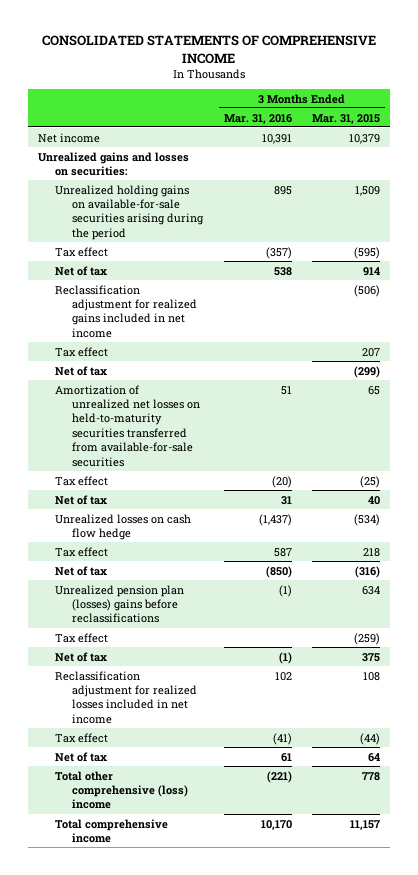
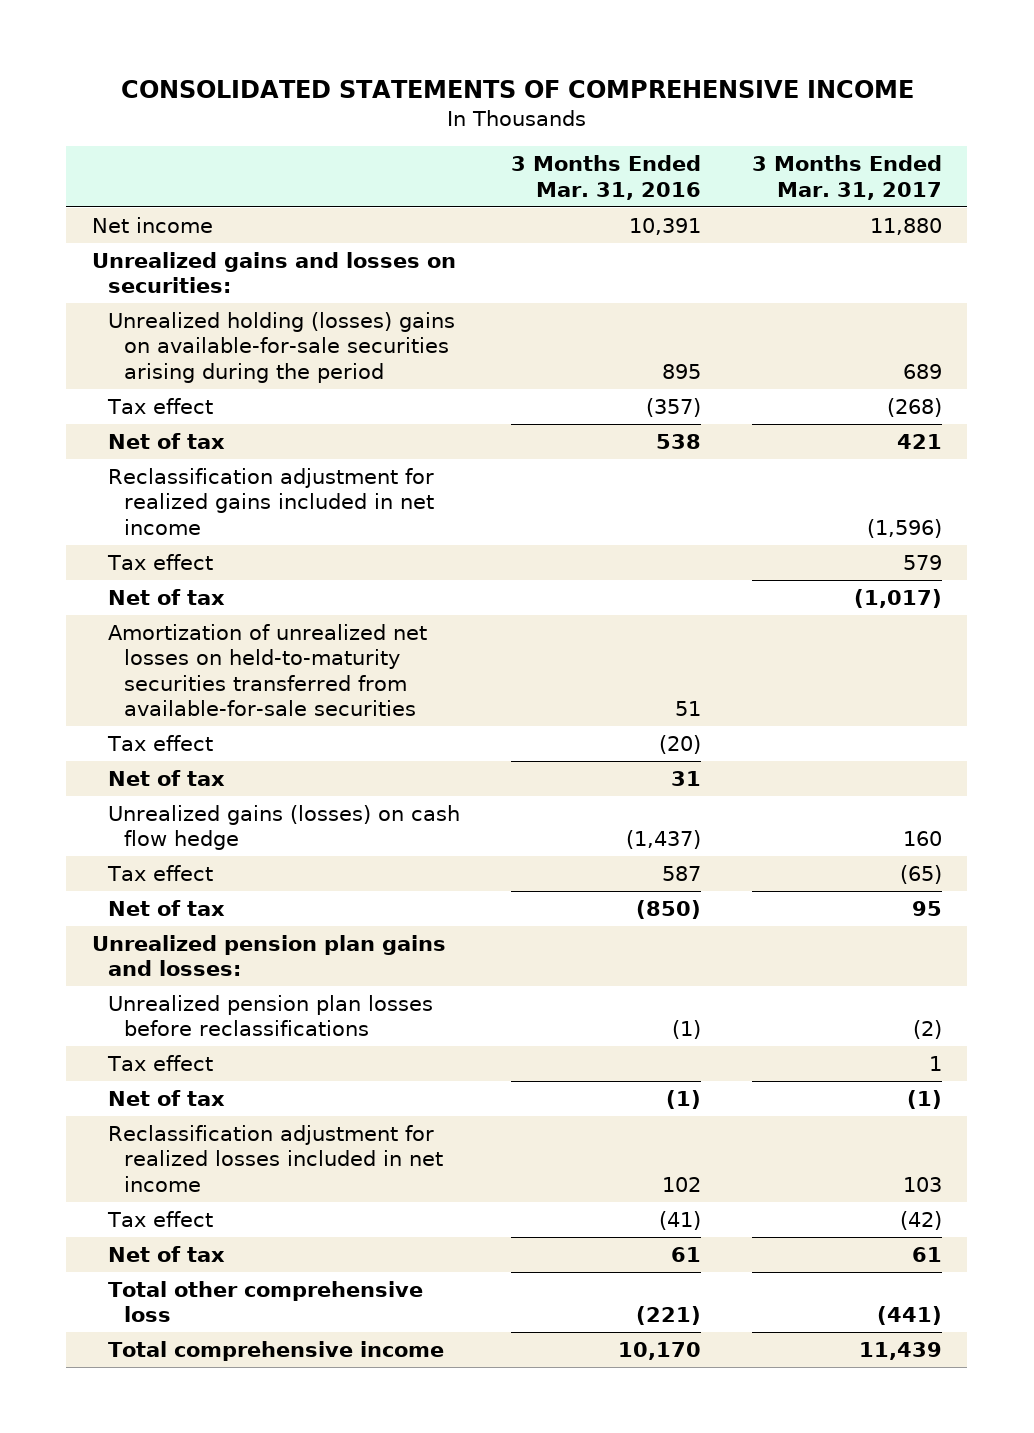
- | 3 Months Ended Mar. 31, 2016 | 3 Months Ended Mar. 31, 2015
+ | 3 Months Ended Mar. 31, 2016 | 3 Months Ended Mar. 31, 2017
- Unrealized holding gains on available-for-sale securities arising during the period | 895 | 1,509
+ Unrealized holding (losses) gains on available-for-sale securities arising during the period | 895 | 689
- Unrealized losses on cash flow hedge | (1,437) | (534)
+ Unrealized gains (losses) on cash flow hedge | (1,437) | 160
- Unrealized pension plan (losses) gains before reclassifications | (1) | 634
+ Unrealized pension plan gains and losses:
+ Unrealized pension plan losses before reclassifications | (1) | (2)
- Total other comprehensive (loss) income | (221) | 778
+ Total other comprehensive loss | (221) | (441)

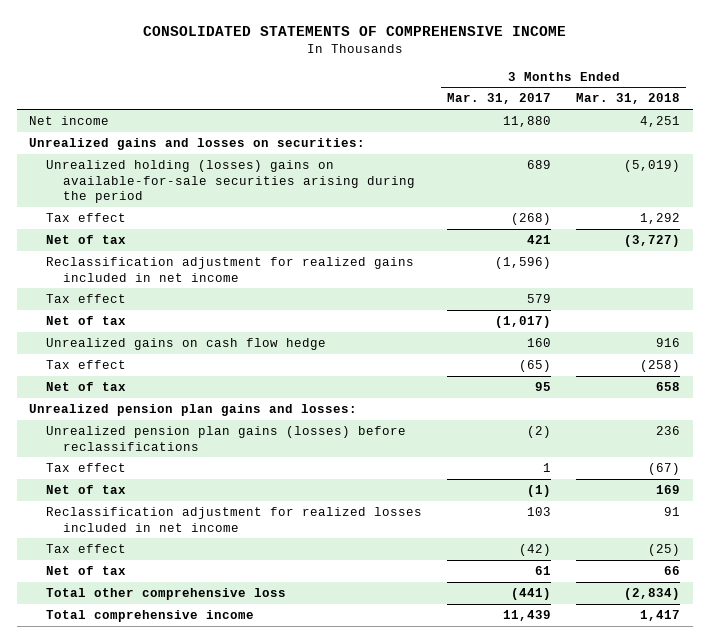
- | 3 Months Ended Mar. 31, 2016 | 3 Months Ended Mar. 31, 2017
+ | 3 Months Ended Mar. 31, 2017 | 3 Months Ended Mar. 31, 2018
- Amortization of unrealized net losses on held-to-maturity securities transferred from available-for-sale securities | 51 |
- Tax effect | (20) |
- Net of tax | 31 |
- Unrealized gains (losses) on cash flow hedge | (1,437) | 160
+ Unrealized gains on cash flow hedge | 160 | 916
- Unrealized pension plan losses before reclassifications | (1) | (2)
+ Unrealized pension plan gains (losses) before reclassifications | (2) | 236

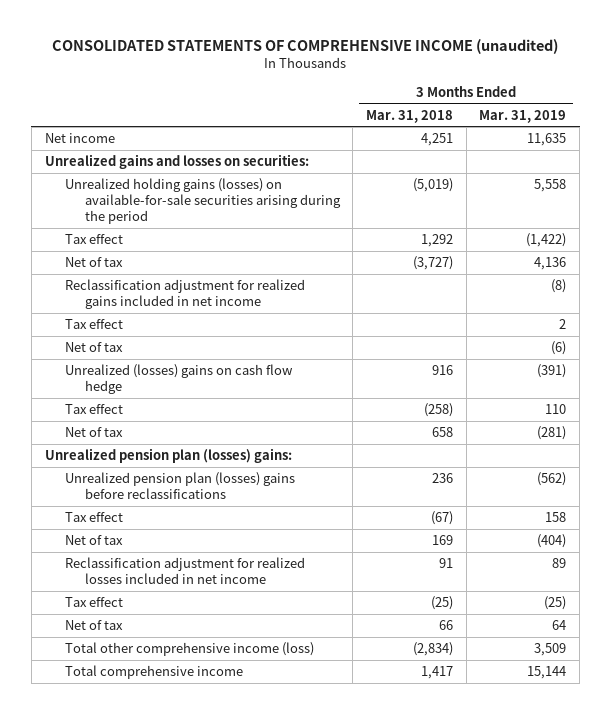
- CONSOLIDATED STATEMENTS OF COMPREHENSIVE INCOME
+ CONSOLIDATED STATEMENTS OF COMPREHENSIVE INCOME (unaudited)
- | 3 Months Ended Mar. 31, 2017 | 3 Months Ended Mar. 31, 2018
+ | 3 Months Ended Mar. 31, 2018 | 3 Months Ended Mar. 31, 2019
- Unrealized holding (losses) gains on available-for-sale securities arising during the period | 689 | (5,019)
+ Unrealized holding gains (losses) on available-for-sale securities arising during the period | (5,019) | 5,558
- Unrealized gains on cash flow hedge | 160 | 916
+ Unrealized (losses) gains on cash flow hedge | 916 | (391)
- Unrealized pension plan gains and losses:
- Unrealized pension plan gains (losses) before reclassifications | (2) | 236
+ Unrealized pension plan (losses) gains:
+ Unrealized pension plan (losses) gains before reclassifications | 236 | (562)
- Total other comprehensive loss | (441) | (2,834)
+ Total other comprehensive income (loss) | (2,834) | 3,509

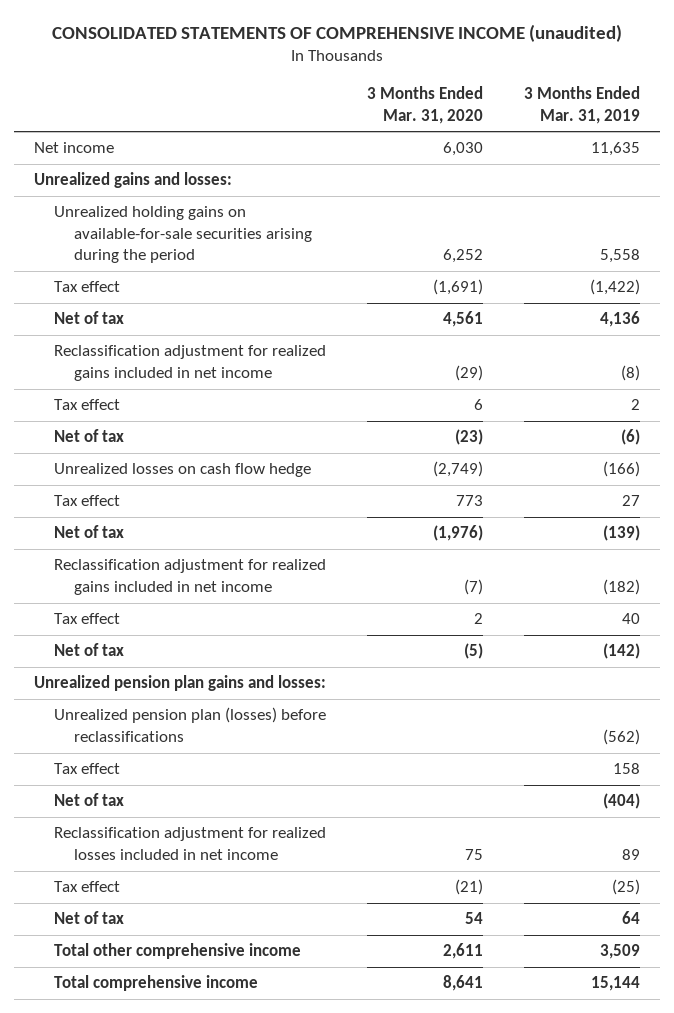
- | 3 Months Ended Mar. 31, 2018 | 3 Months Ended Mar. 31, 2019
+ | 3 Months Ended Mar. 31, 2020 | 3 Months Ended Mar. 31, 2019
- Unrealized gains and losses on securities:
- Unrealized holding gains (losses) on available-for-sale securities arising during the period | (5,019) | 5,558
+ Unrealized gains and losses:
+ Unrealized holding gains on available-for-sale securities arising during the period | 6,252 | 5,558
- Unrealized (losses) gains on cash flow hedge | 916 | (391)
- Tax effect | (258) | 110
- Net of tax | 658 | (281)
- Unrealized pension plan (losses) gains:
- Unrealized pension plan (losses) gains before reclassifications | 236 | (562)
+ Unrealized losses on cash flow hedge | (2,749) | (166)
+ Tax effect | 773 | 27
+ Net of tax | (1,976) | (139)
+ Reclassification adjustment for realized gains included in net income | (7) | (182)
+ Tax effect | 2 | 40
+ Net of tax | (5) | (142)
+ Unrealized pension plan gains and losses:
+ Unrealized pension plan (losses) before reclassifications | | (562)
- Total other comprehensive income (loss) | (2,834) | 3,509
+ Total other comprehensive income | 2,611 | 3,509

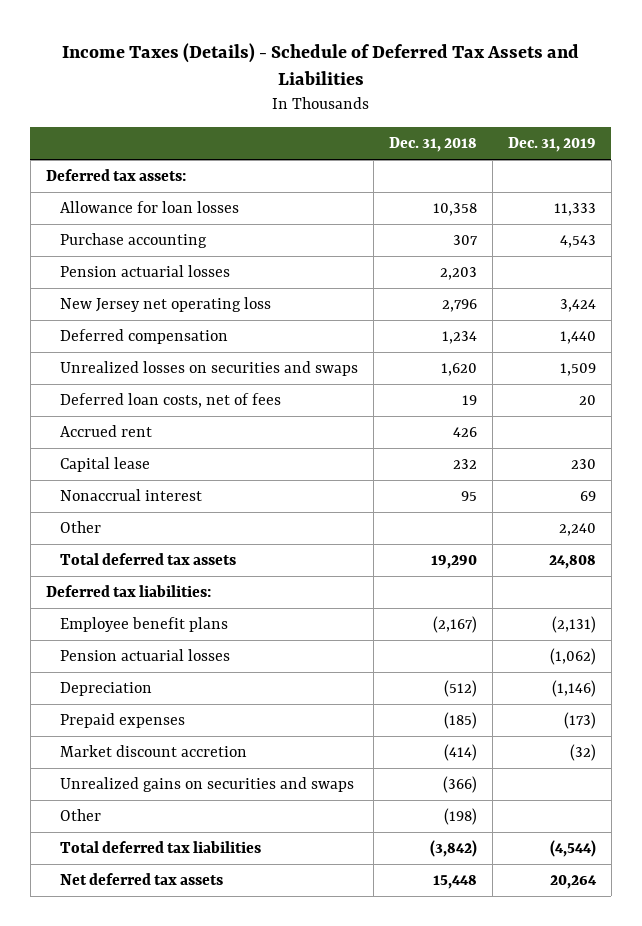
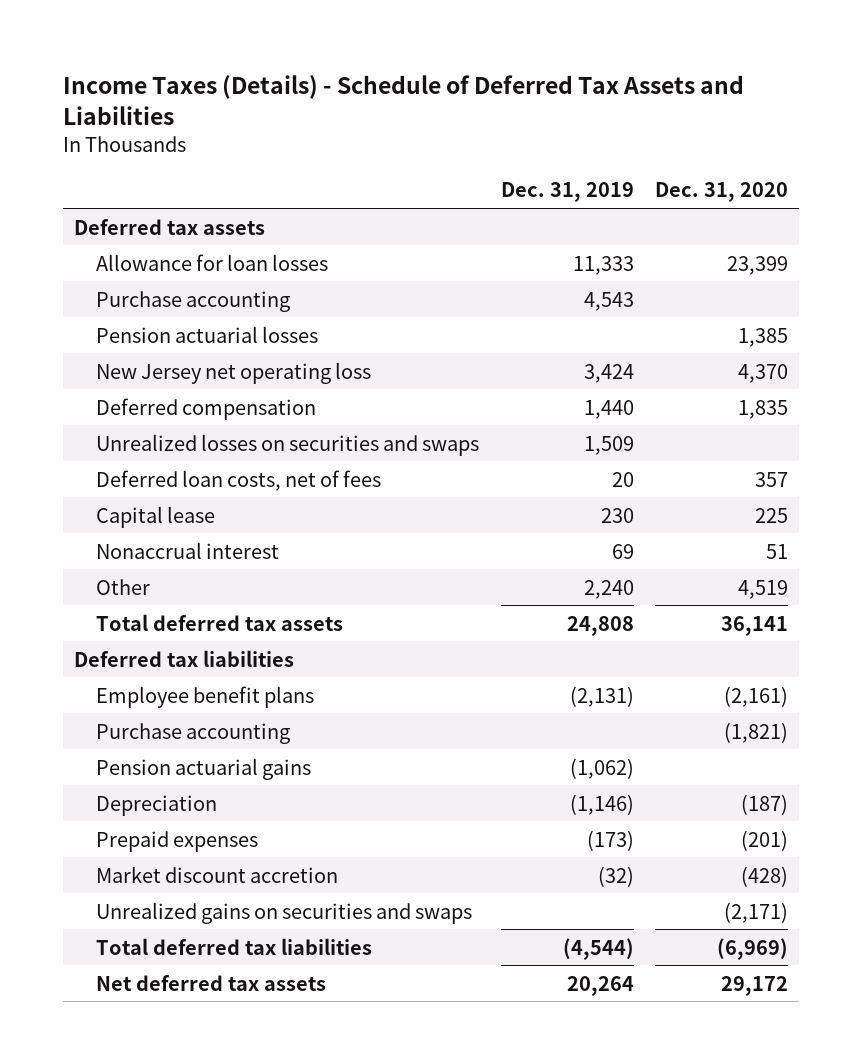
- | Dec. 31, 2018 | Dec. 31, 2019
+ | Dec. 31, 2019 | Dec. 31, 2020
- Deferred tax assets:
+ Deferred tax assets
- Accrued rent | 426 |
- Deferred tax liabilities:
+ Deferred tax liabilities
- Pension actuarial losses | | (1,062)
+ Purchase accounting | | (1,821)
+ Pension actuarial gains | (1,062) |
- Other | (198) |

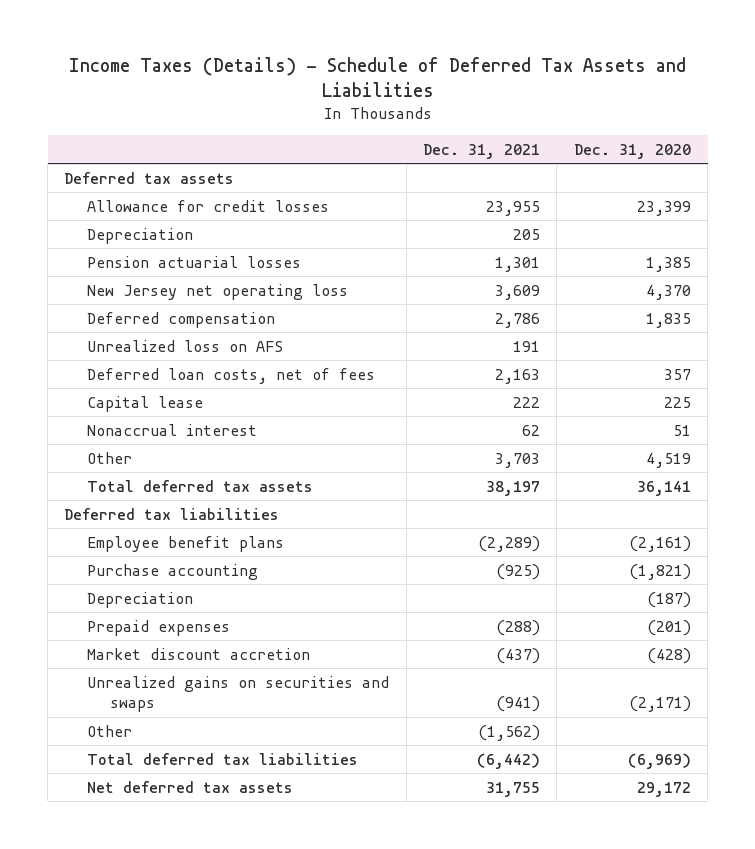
- | Dec. 31, 2019 | Dec. 31, 2020
+ | Dec. 31, 2021 | Dec. 31, 2020
- Allowance for loan losses | 11,333 | 23,399
- Purchase accounting | 4,543 |
+ Allowance for credit losses | 23,955 | 23,399
+ Depreciation | 205 |
- Unrealized losses on securities and swaps | 1,509 |
+ Unrealized loss on AFS | 191 |
- Pension actuarial gains | (1,062) |
+ Other | (1,562) |

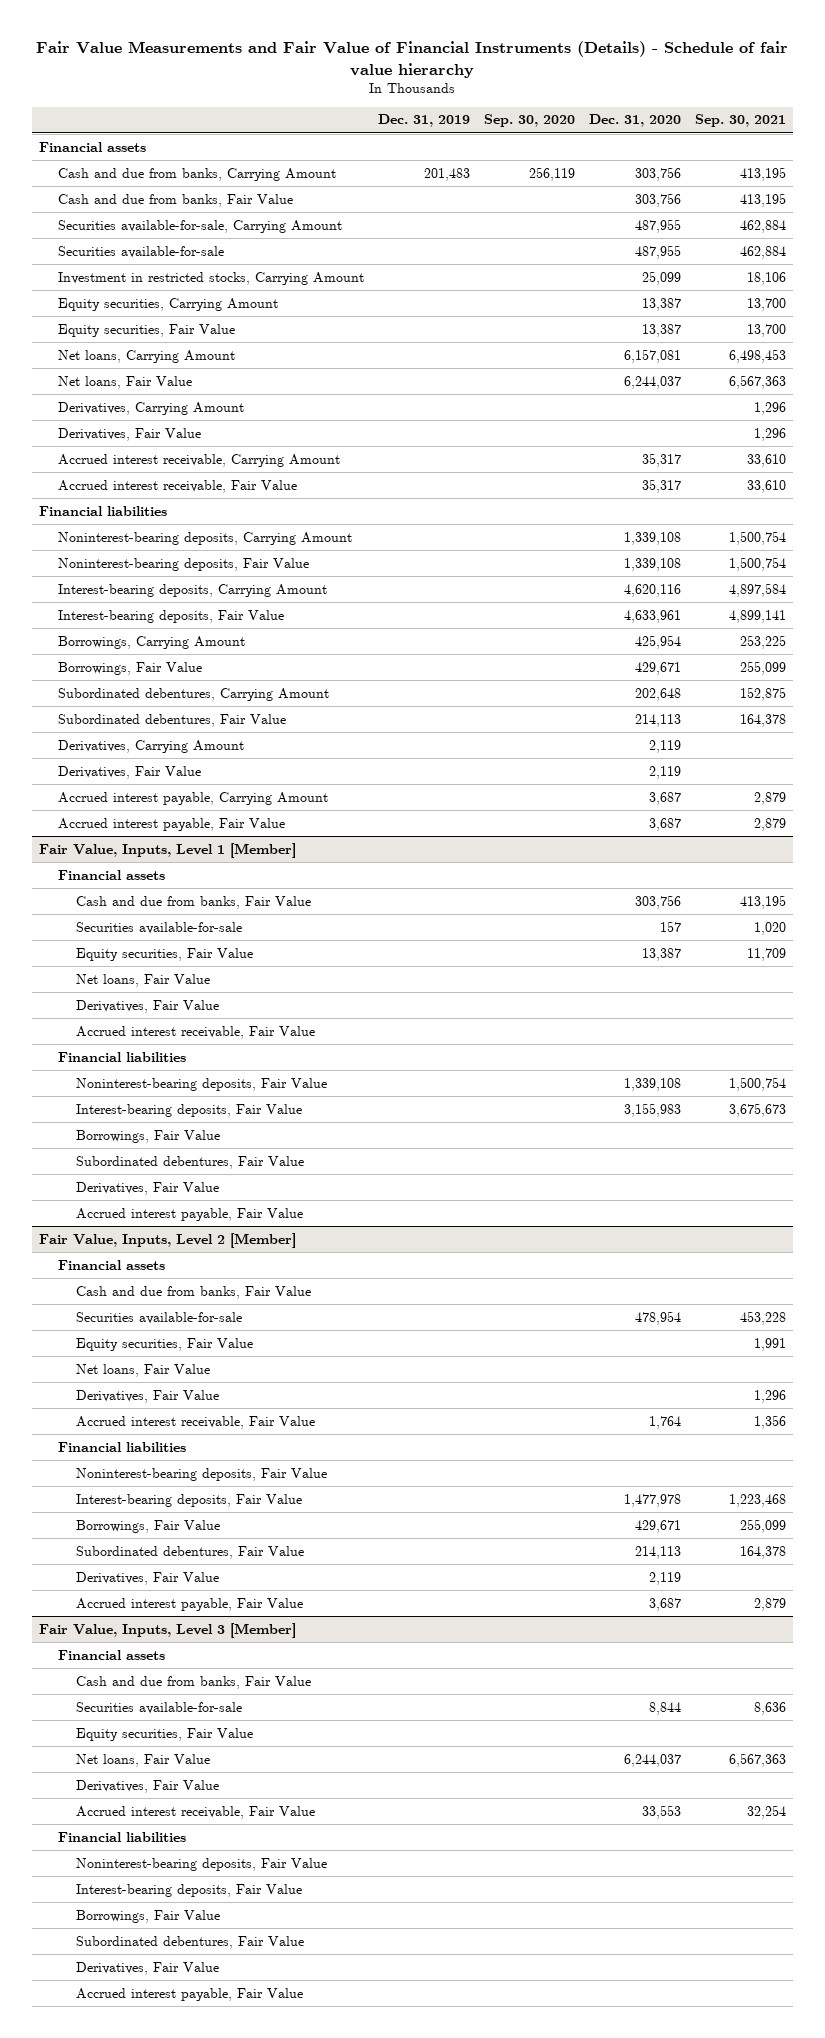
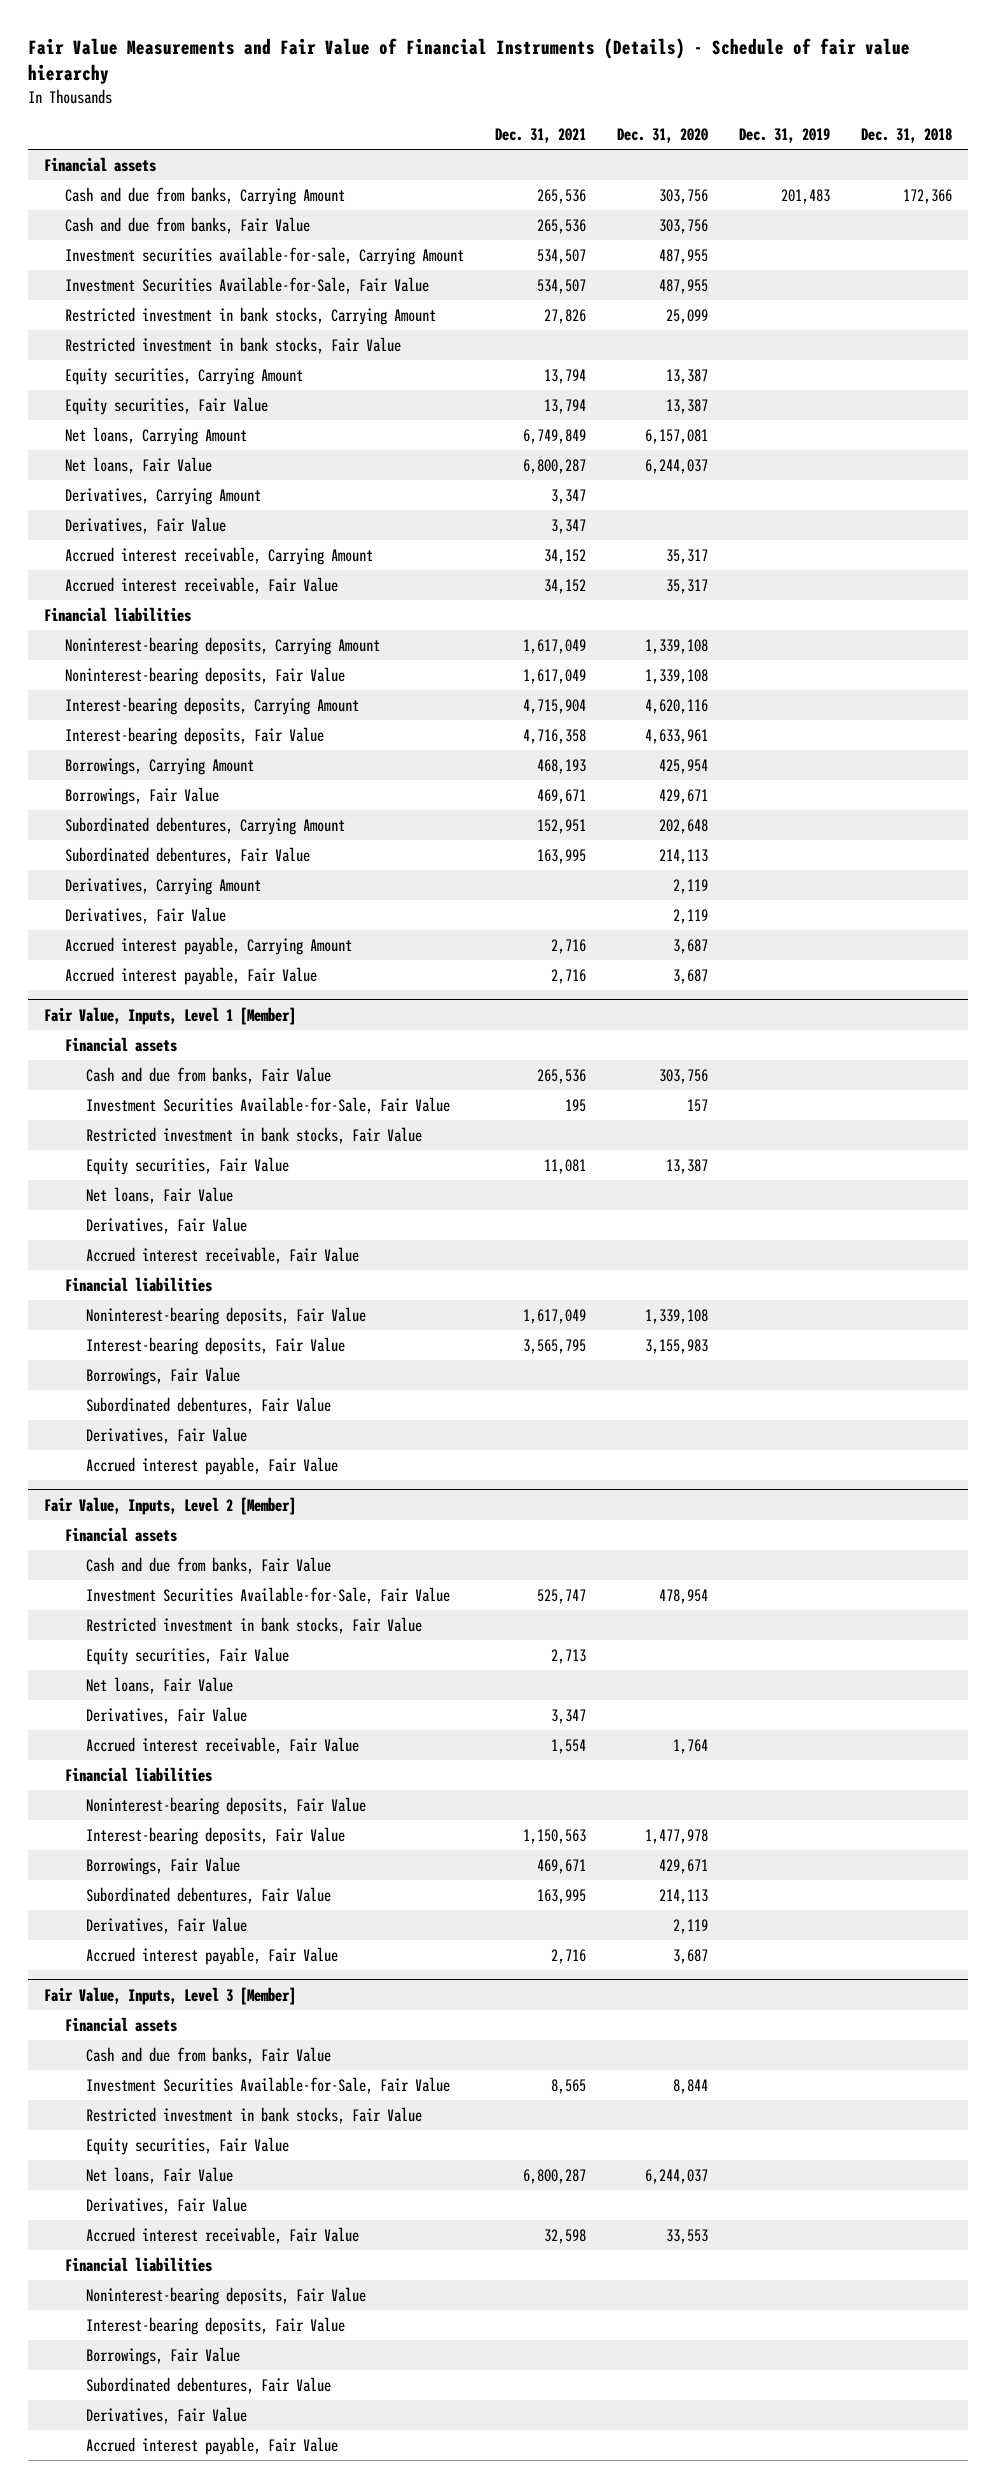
- | Dec. 31, 2019 | Sep. 30, 2020 | Dec. 31, 2020 | Sep. 30, 2021
+ | Dec. 31, 2021 | Dec. 31, 2020 | Dec. 31, 2019 | Dec. 31, 2018
- Securities available-for-sale, Carrying Amount | | | 487,955 | 462,884
- Securities available-for-sale | | | 487,955 | 462,884
- Investment in restricted stocks, Carrying Amount | | | 25,099 | 18,106
+ Investment securities available-for-sale, Carrying Amount | 534,507 | 487,955 | |
+ Investment Securities Available-for-Sale, Fair Value | 534,507 | 487,955 | |
+ Restricted investment in bank stocks, Carrying Amount | 27,826 | 25,099 | |
+ Restricted investment in bank stocks, Fair Value
@ Fair Value, Inputs, Level 1 [Member]
- Securities available-for-sale | | | 157 | 1,020
+ Investment Securities Available-for-Sale, Fair Value | 195 | 157 | |
+ Restricted investment in bank stocks, Fair Value
@ Fair Value, Inputs, Level 2 [Member]
- Securities available-for-sale | | | 478,954 | 453,228
+ Investment Securities Available-for-Sale, Fair Value | 525,747 | 478,954 | |
+ Restricted investment in bank stocks, Fair Value
@ Fair Value, Inputs, Level 3 [Member]
- Securities available-for-sale | | | 8,844 | 8,636
+ Investment Securities Available-for-Sale, Fair Value | 8,565 | 8,844 | |
+ Restricted investment in bank stocks, Fair Value

